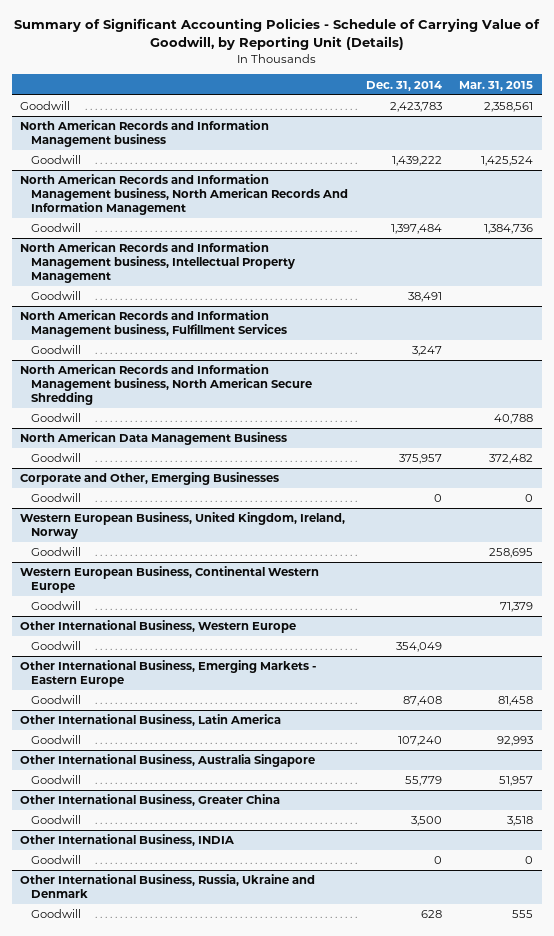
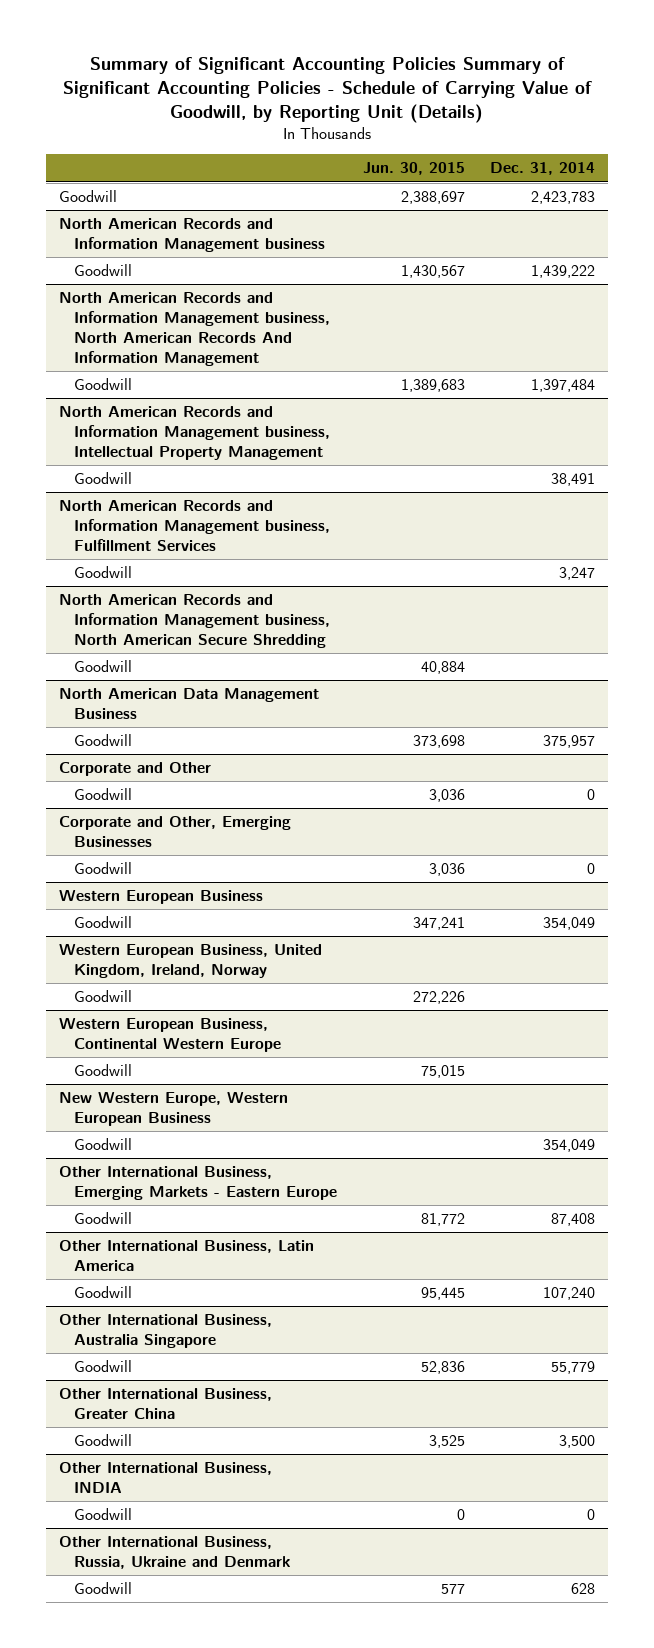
- Summary of Significant Accounting Policies - Schedule of Carrying Value of Goodwill, by Reporting Unit (Details)
+ Summary of Significant Accounting Policies Summary of Significant Accounting Policies - Schedule of Carrying Value of Goodwill, by Reporting Unit (Details)
- | Dec. 31, 2014 | Mar. 31, 2015
+ | Jun. 30, 2015 | Dec. 31, 2014
+ Corporate and Other
+ Goodwill | 3,036 | 0
+ Western European Business
+ Goodwill | 347,241 | 354,049
- Other International Business, Western Europe
+ New Western Europe, Western European Business

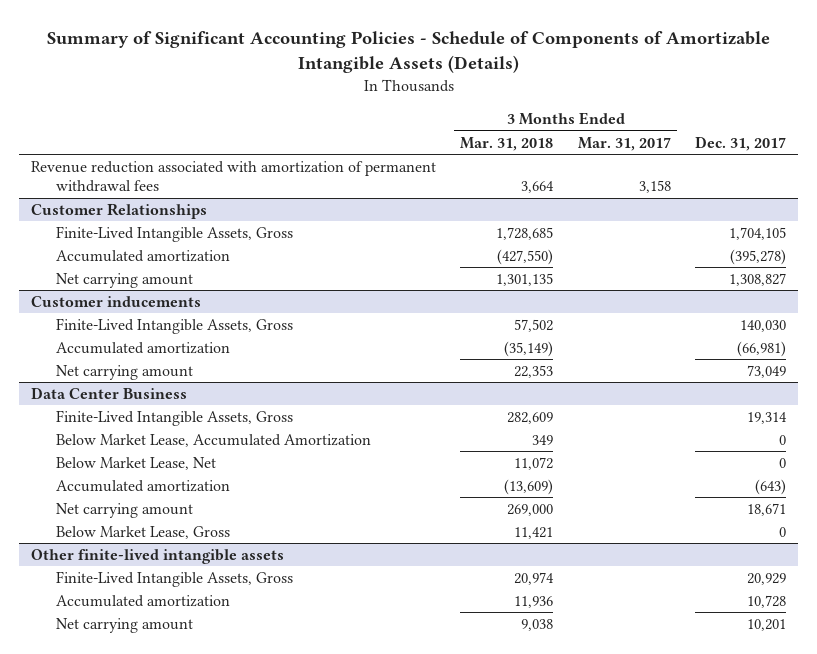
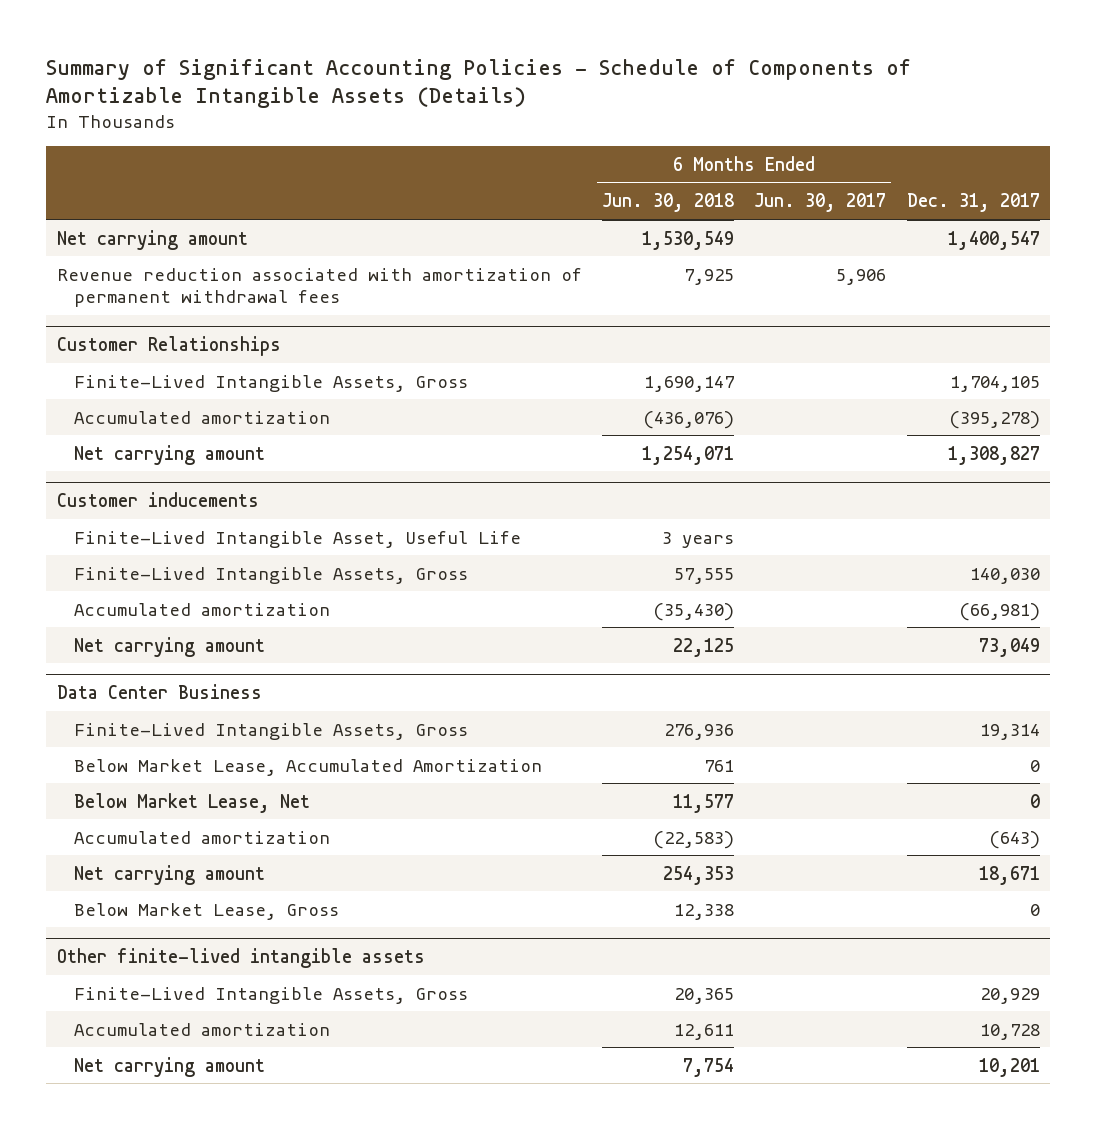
- | 3 Months Ended Mar. 31, 2018 | 3 Months Ended Mar. 31, 2017 | Dec. 31, 2017
+ | 6 Months Ended Jun. 30, 2018 | 6 Months Ended Jun. 30, 2017 | Dec. 31, 2017
+ Net carrying amount | 1,530,549 | | 1,400,547
@ Customer inducements
+ Finite-Lived Intangible Asset, Useful Life | 3 years | |

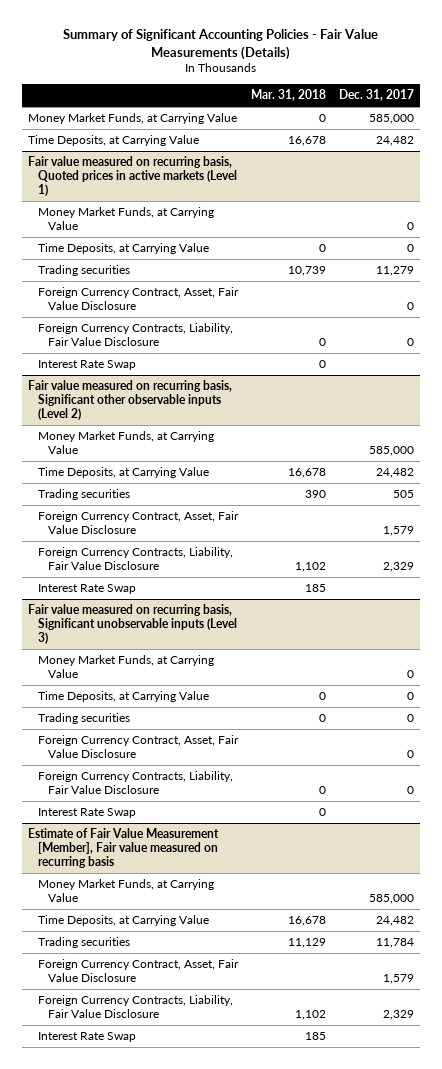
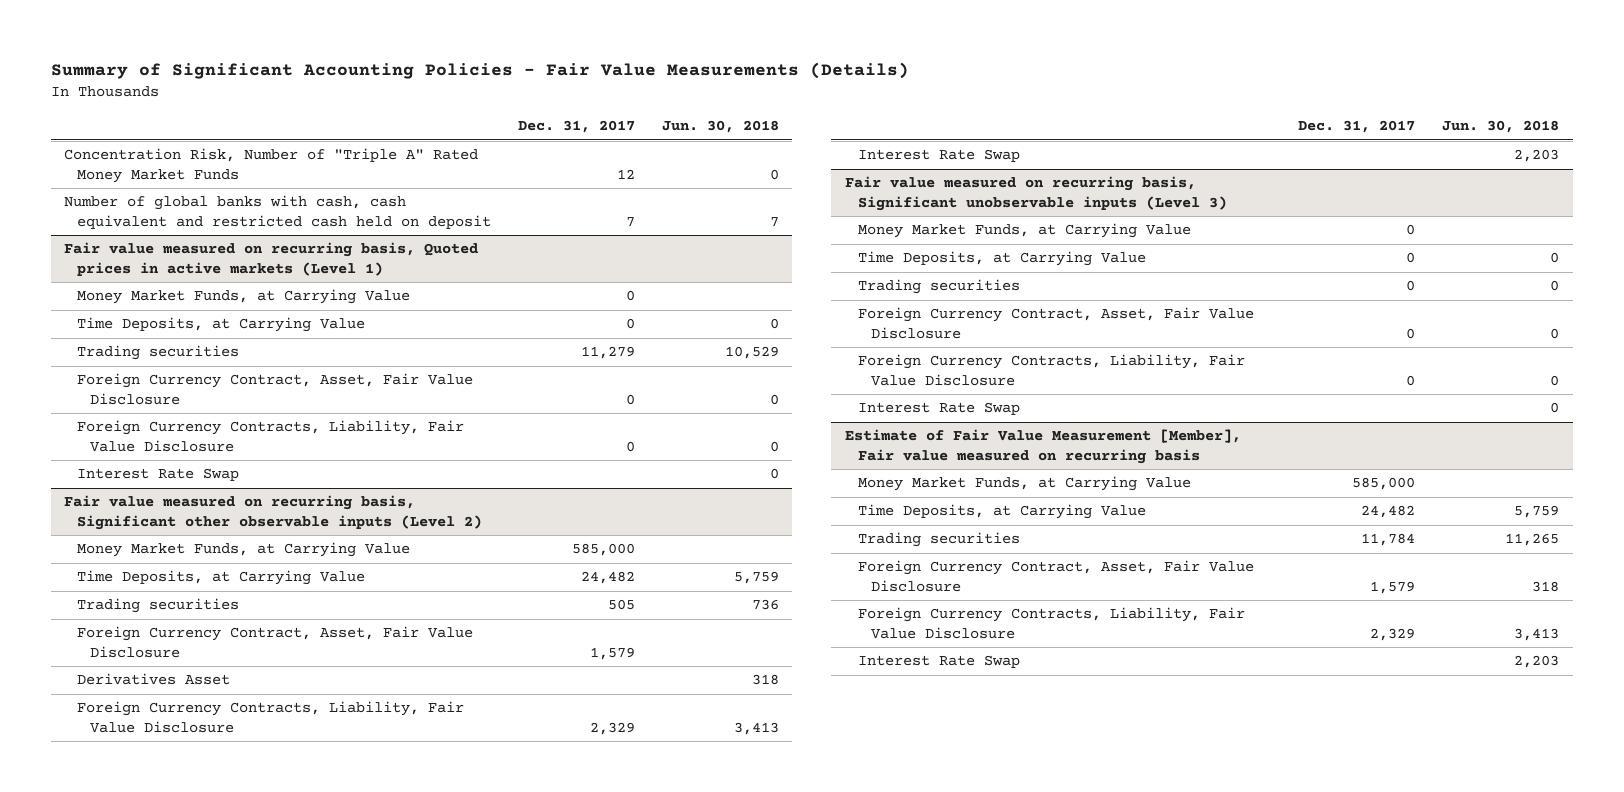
- | Mar. 31, 2018 | Dec. 31, 2017
+ | Dec. 31, 2017 | Jun. 30, 2018
- Money Market Funds, at Carrying Value | 0 | 585,000
- Time Deposits, at Carrying Value | 16,678 | 24,482
+ Concentration Risk, Number of "Triple A" Rated Money Market Funds | 12 | 0
+ Number of global banks with cash, cash equivalent and restricted cash held on deposit | 7 | 7
@ Fair value measured on recurring basis, Significant other observable inputs (Level 2)
+ Derivatives Asset | | 318

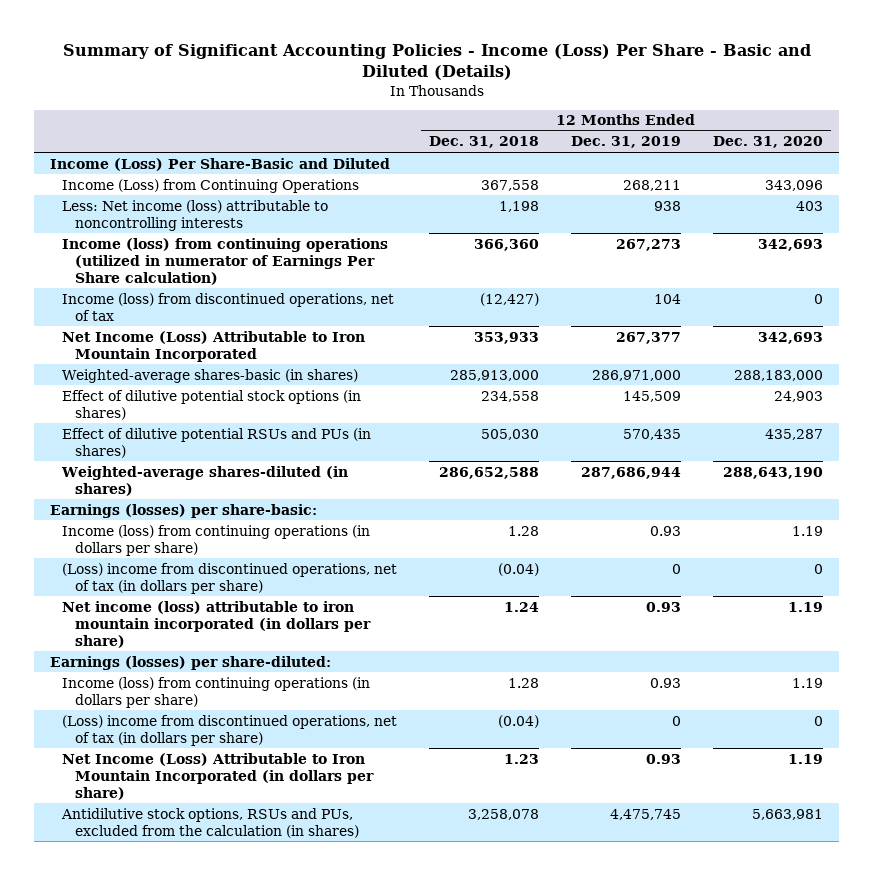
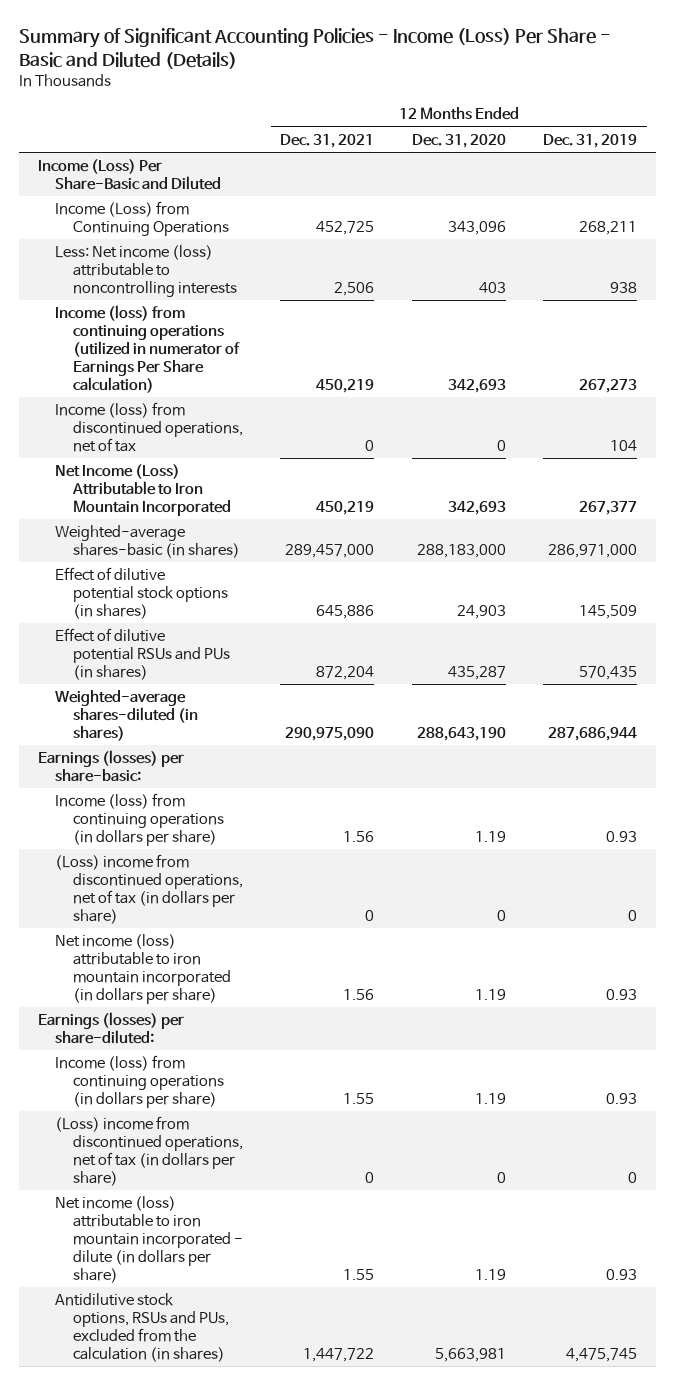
- | 12 Months Ended Dec. 31, 2018 | 12 Months Ended Dec. 31, 2019 | 12 Months Ended Dec. 31, 2020
+ | 12 Months Ended Dec. 31, 2021 | 12 Months Ended Dec. 31, 2020 | 12 Months Ended Dec. 31, 2019
- Net Income (Loss) Attributable to Iron Mountain Incorporated (in dollars per share) | 1.23 | 0.93 | 1.19
+ Net income (loss) attributable to iron mountain incorporated - dilute (in dollars per share) | 1.55 | 1.19 | 0.93

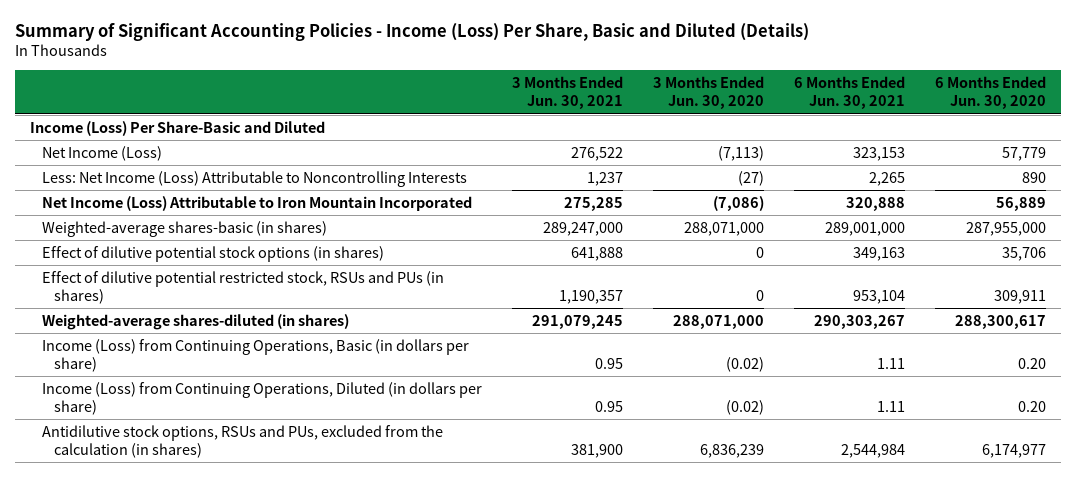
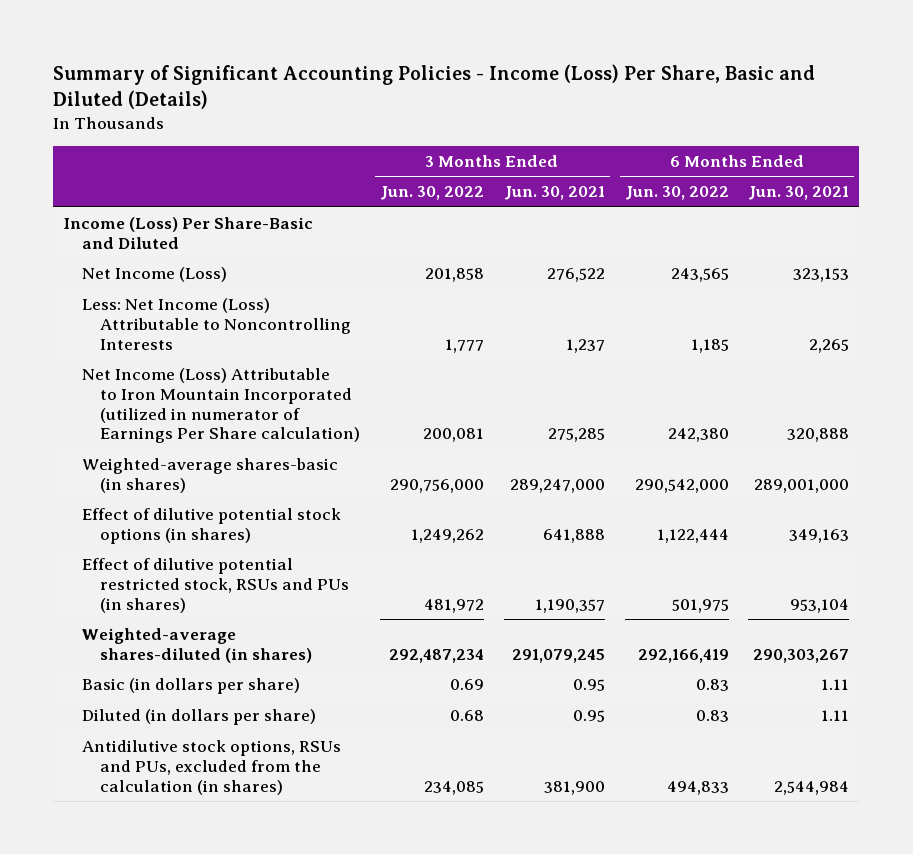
- | 3 Months Ended Jun. 30, 2021 | 3 Months Ended Jun. 30, 2020 | 6 Months Ended Jun. 30, 2021 | 6 Months Ended Jun. 30, 2020
+ | 3 Months Ended Jun. 30, 2022 | 3 Months Ended Jun. 30, 2021 | 6 Months Ended Jun. 30, 2022 | 6 Months Ended Jun. 30, 2021
- Net Income (Loss) Attributable to Iron Mountain Incorporated | 275,285 | (7,086) | 320,888 | 56,889
+ Net Income (Loss) Attributable to Iron Mountain Incorporated (utilized in numerator of Earnings Per Share calculation) | 200,081 | 275,285 | 242,380 | 320,888
- Income (Loss) from Continuing Operations, Basic (in dollars per share) | 0.95 | (0.02) | 1.11 | 0.20
- Income (Loss) from Continuing Operations, Diluted (in dollars per share) | 0.95 | (0.02) | 1.11 | 0.20
+ Basic (in dollars per share) | 0.69 | 0.95 | 0.83 | 1.11
+ Diluted (in dollars per share) | 0.68 | 0.95 | 0.83 | 1.11

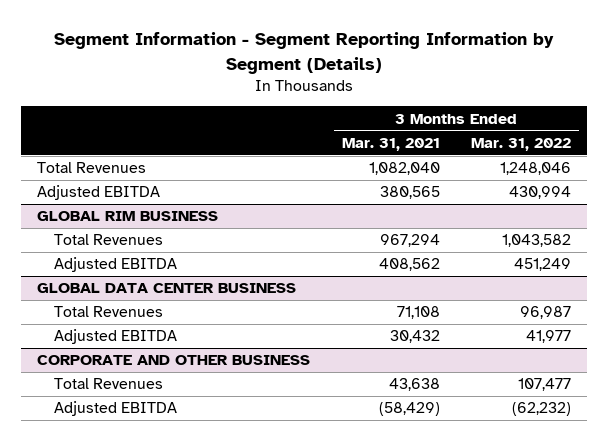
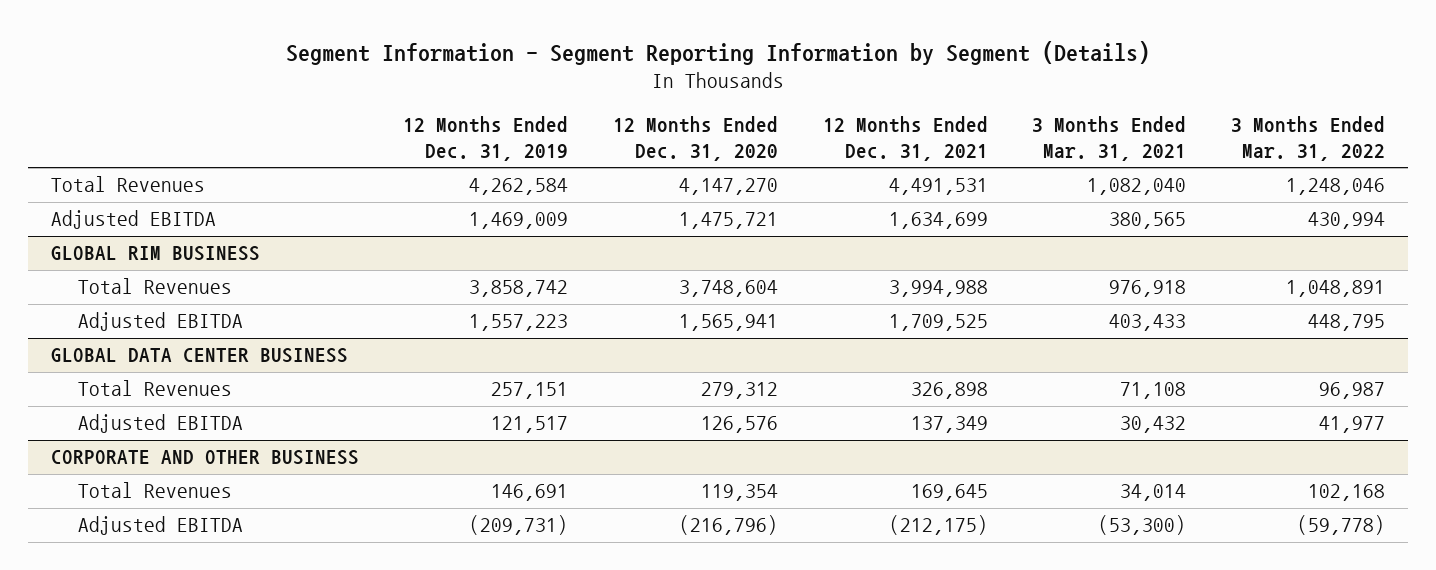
- | 3 Months Ended Mar. 31, 2021 | 3 Months Ended Mar. 31, 2022
+ | 12 Months Ended Dec. 31, 2019 | 12 Months Ended Dec. 31, 2020 | 12 Months Ended Dec. 31, 2021 | 3 Months Ended Mar. 31, 2021 | 3 Months Ended Mar. 31, 2022
@ GLOBAL RIM BUSINESS
- Total Revenues | 967,294 | 1,043,582
- Adjusted EBITDA | 408,562 | 451,249
+ Total Revenues | 3,858,742 | 3,748,604 | 3,994,988 | 976,918 | 1,048,891
+ Adjusted EBITDA | 1,557,223 | 1,565,941 | 1,709,525 | 403,433 | 448,795
@ CORPORATE AND OTHER BUSINESS
- Total Revenues | 43,638 | 107,477
- Adjusted EBITDA | (58,429) | (62,232)
+ Total Revenues | 146,691 | 119,354 | 169,645 | 34,014 | 102,168
+ Adjusted EBITDA | (209,731) | (216,796) | (212,175) | (53,300) | (59,778)

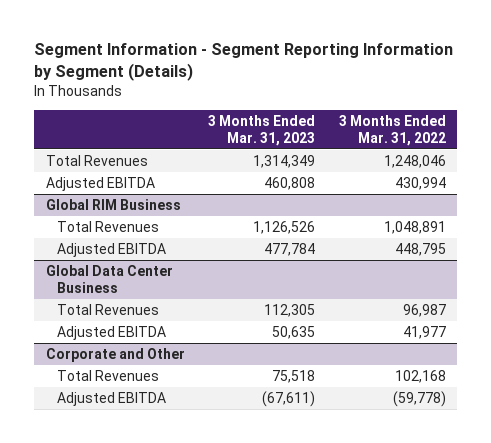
- | 12 Months Ended Dec. 31, 2019 | 12 Months Ended Dec. 31, 2020 | 12 Months Ended Dec. 31, 2021 | 3 Months Ended Mar. 31, 2021 | 3 Months Ended Mar. 31, 2022
+ | 3 Months Ended Mar. 31, 2023 | 3 Months Ended Mar. 31, 2022
- GLOBAL RIM BUSINESS
+ Global RIM Business
- GLOBAL DATA CENTER BUSINESS
+ Global Data Center Business
- CORPORATE AND OTHER BUSINESS
+ Corporate and Other

